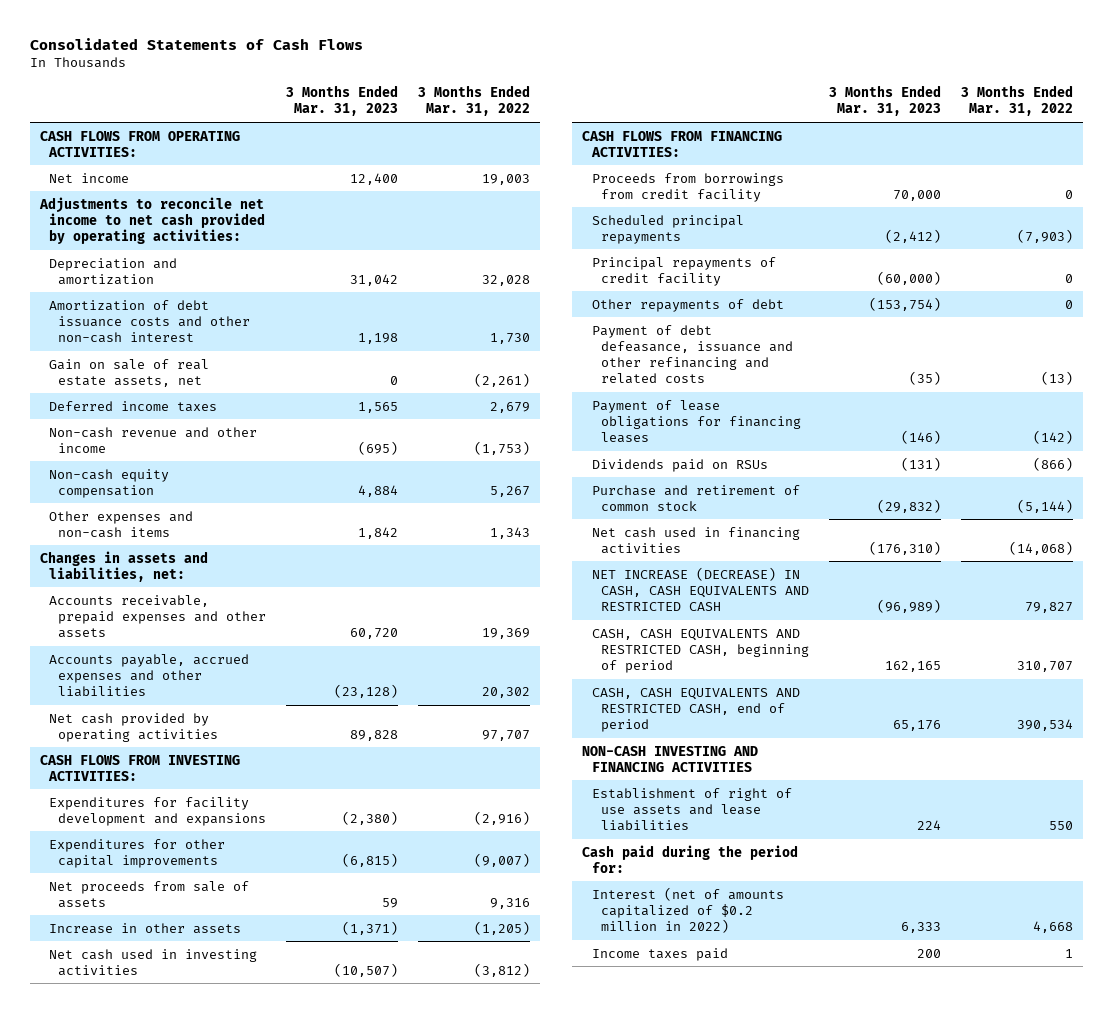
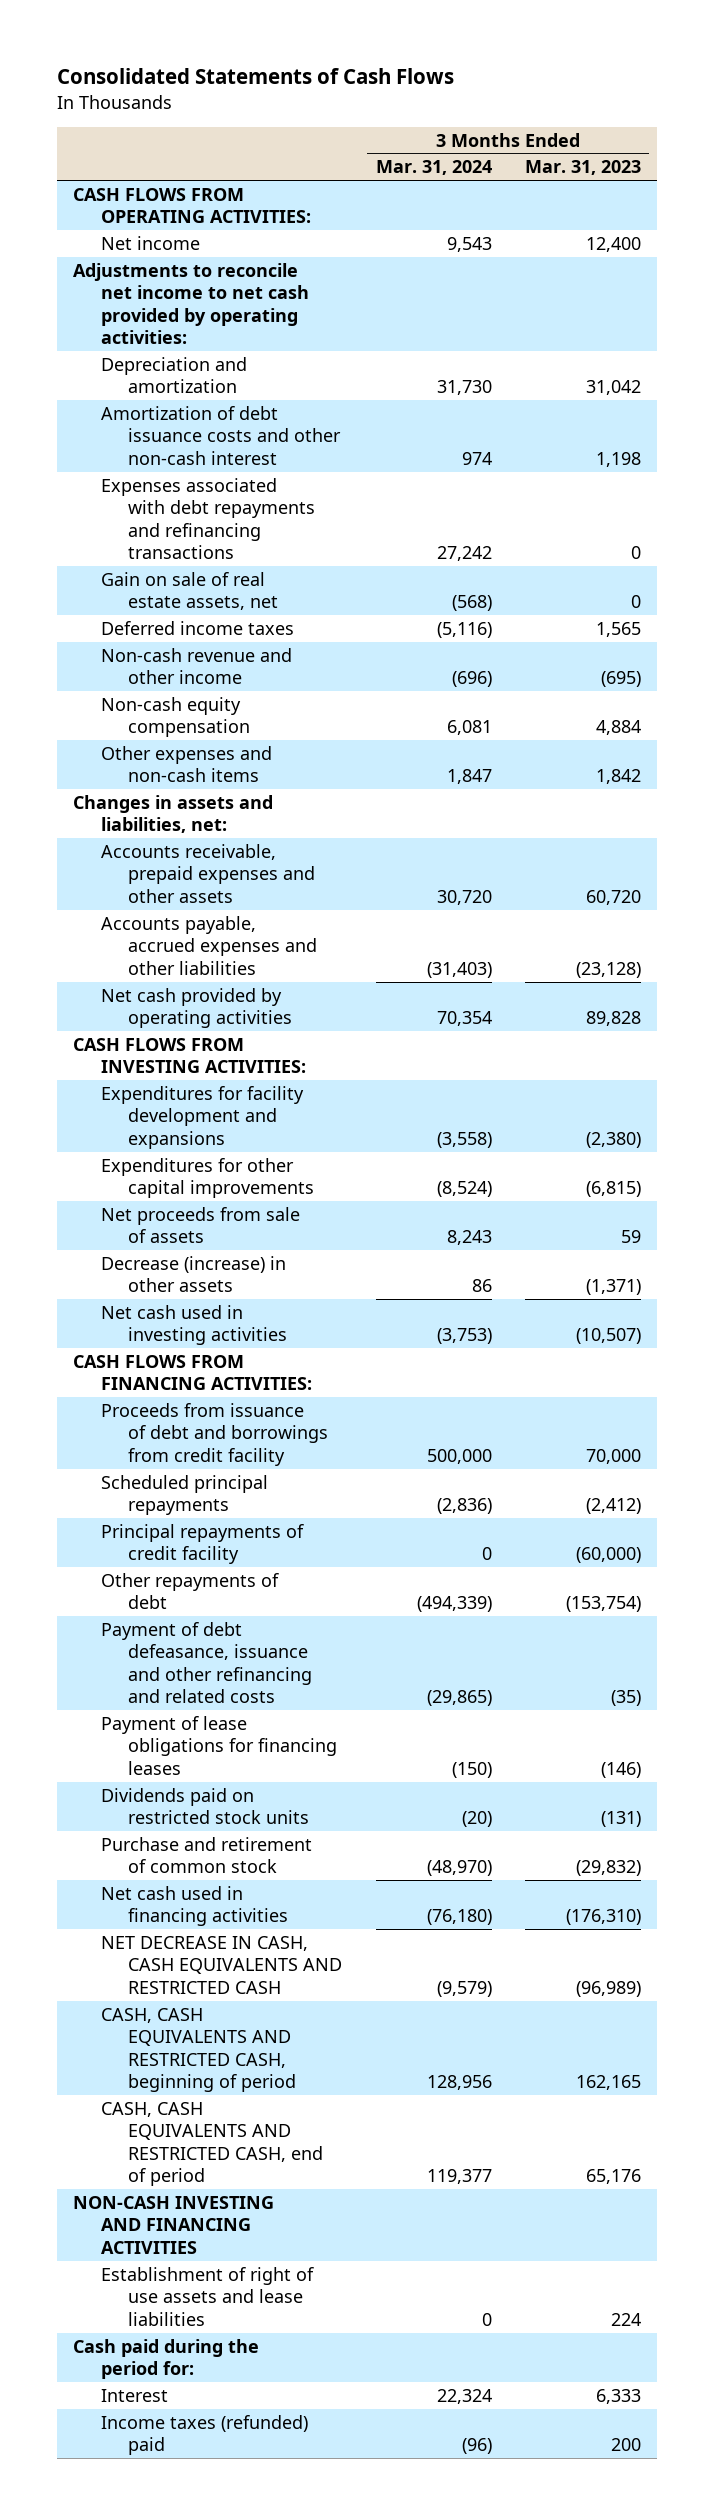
- | 3 Months Ended Mar. 31, 2023 | 3 Months Ended Mar. 31, 2022
+ | 3 Months Ended Mar. 31, 2024 | 3 Months Ended Mar. 31, 2023
+ Expenses associated with debt repayments and refinancing transactions | 27,242 | 0
- Increase in other assets | (1,371) | (1,205)
+ Decrease (increase) in other assets | 86 | (1,371)
- Proceeds from borrowings from credit facility | 70,000 | 0
+ Proceeds from issuance of debt and borrowings from credit facility | 500,000 | 70,000
- Dividends paid on RSUs | (131) | (866)
+ Dividends paid on restricted stock units | (20) | (131)
- NET INCREASE (DECREASE) IN CASH, CASH EQUIVALENTS AND RESTRICTED CASH | (96,989) | 79,827
+ NET DECREASE IN CASH, CASH EQUIVALENTS AND RESTRICTED CASH | (9,579) | (96,989)
- Interest (net of amounts capitalized of $0.2 million in 2022) | 6,333 | 4,668
- Income taxes paid | 200 | 1
+ Interest | 22,324 | 6,333
+ Income taxes (refunded) paid | (96) | 200

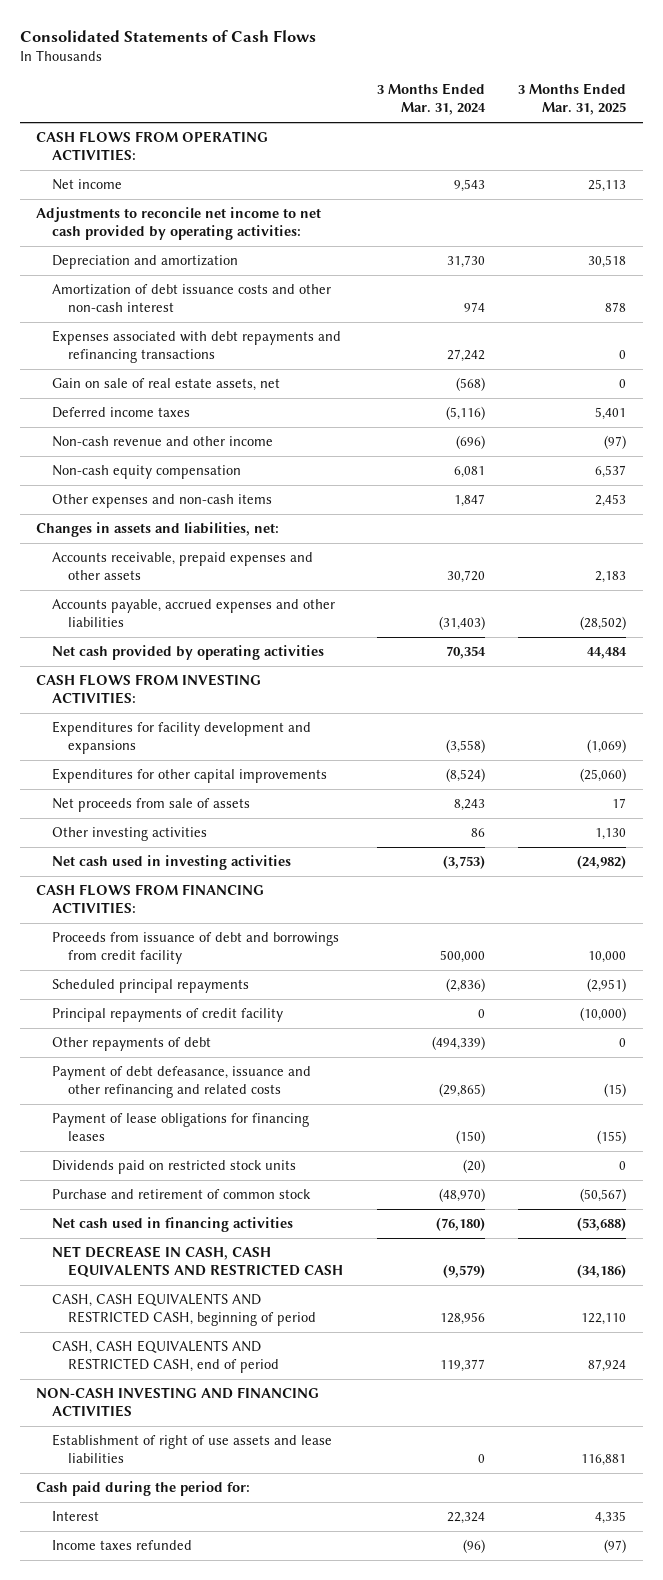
- | 3 Months Ended Mar. 31, 2024 | 3 Months Ended Mar. 31, 2023
+ | 3 Months Ended Mar. 31, 2024 | 3 Months Ended Mar. 31, 2025
- Decrease (increase) in other assets | 86 | (1,371)
+ Other investing activities | 86 | 1,130
- Income taxes (refunded) paid | (96) | 200
+ Income taxes refunded | (96) | (97)

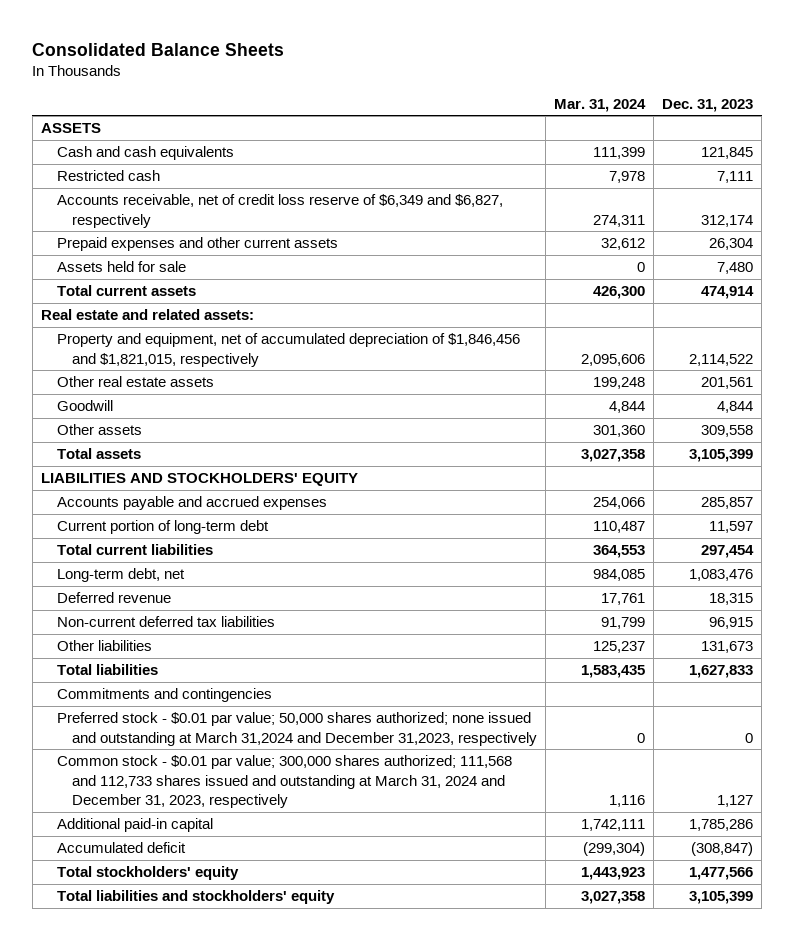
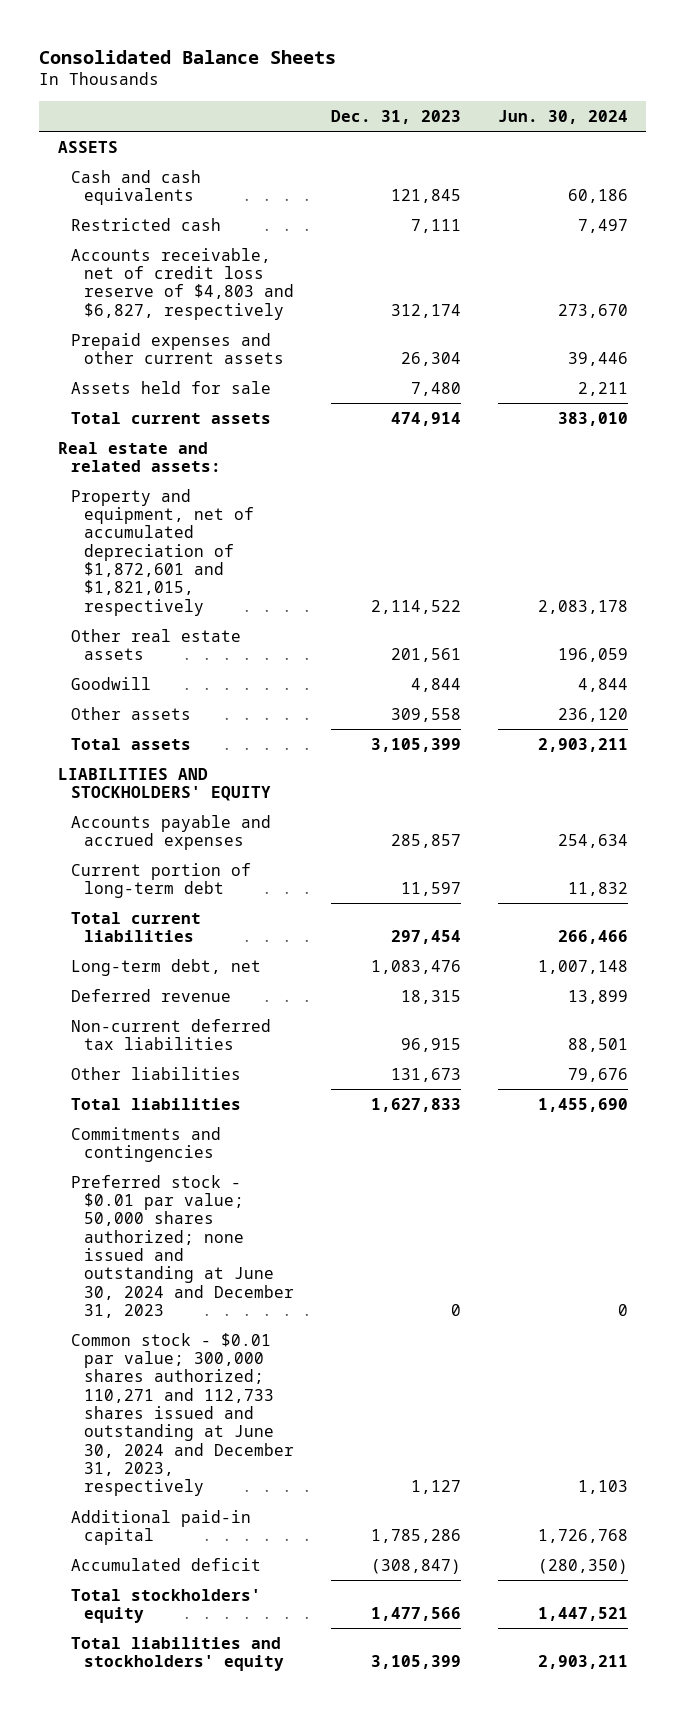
- | Mar. 31, 2024 | Dec. 31, 2023
+ | Dec. 31, 2023 | Jun. 30, 2024
- Accounts receivable, net of credit loss reserve of $6,349 and $6,827, respectively | 274,311 | 312,174
+ Accounts receivable, net of credit loss reserve of $4,803 and $6,827, respectively | 312,174 | 273,670
- Property and equipment, net of accumulated depreciation of $1,846,456 and $1,821,015, respectively | 2,095,606 | 2,114,522
+ Property and equipment, net of accumulated depreciation of $1,872,601 and $1,821,015, respectively | 2,114,522 | 2,083,178
- Preferred stock - $0.01 par value; 50,000 shares authorized; none issued and outstanding at March 31,2024 and December 31,2023, respectively | 0 | 0
- Common stock - $0.01 par value; 300,000 shares authorized; 111,568 and 112,733 shares issued and outstanding at March 31, 2024 and December 31, 2023, respectively | 1,116 | 1,127
+ Preferred stock - $0.01 par value; 50,000 shares authorized; none issued and outstanding at June 30, 2024 and December 31, 2023 | 0 | 0
+ Common stock - $0.01 par value; 300,000 shares authorized; 110,271 and 112,733 shares issued and outstanding at June 30, 2024 and December 31, 2023, respectively | 1,127 | 1,103

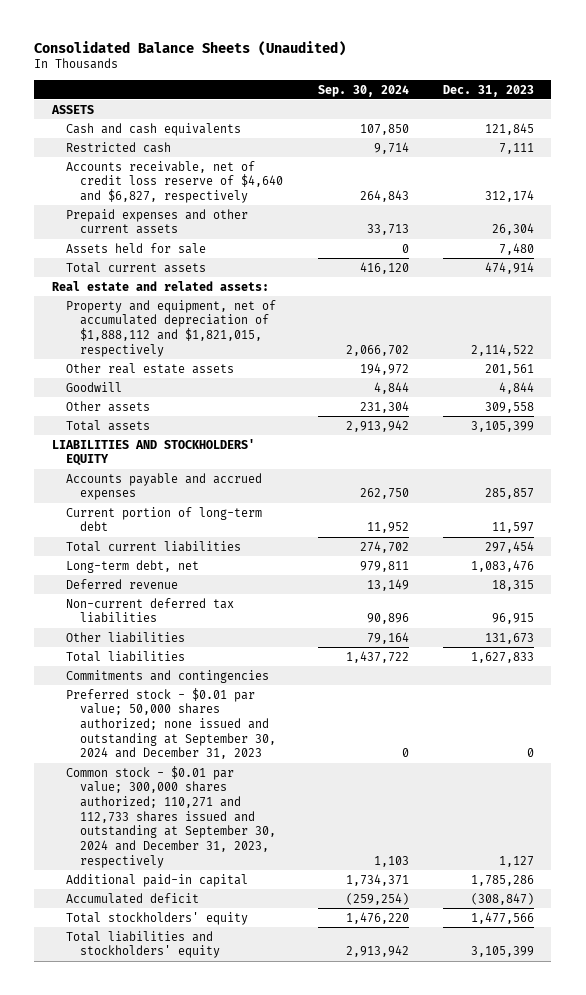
- Consolidated Balance Sheets
+ Consolidated Balance Sheets (Unaudited)
- | Dec. 31, 2023 | Jun. 30, 2024
+ | Sep. 30, 2024 | Dec. 31, 2023
- Accounts receivable, net of credit loss reserve of $4,803 and $6,827, respectively | 312,174 | 273,670
+ Accounts receivable, net of credit loss reserve of $4,640 and $6,827, respectively | 264,843 | 312,174
- Property and equipment, net of accumulated depreciation of $1,872,601 and $1,821,015, respectively | 2,114,522 | 2,083,178
+ Property and equipment, net of accumulated depreciation of $1,888,112 and $1,821,015, respectively | 2,066,702 | 2,114,522
- Preferred stock - $0.01 par value; 50,000 shares authorized; none issued and outstanding at June 30, 2024 and December 31, 2023 | 0 | 0
- Common stock - $0.01 par value; 300,000 shares authorized; 110,271 and 112,733 shares issued and outstanding at June 30, 2024 and December 31, 2023, respectively | 1,127 | 1,103
+ Preferred stock - $0.01 par value; 50,000 shares authorized; none issued and outstanding at September 30, 2024 and December 31, 2023 | 0 | 0
+ Common stock - $0.01 par value; 300,000 shares authorized; 110,271 and 112,733 shares issued and outstanding at September 30, 2024 and December 31, 2023, respectively | 1,103 | 1,127

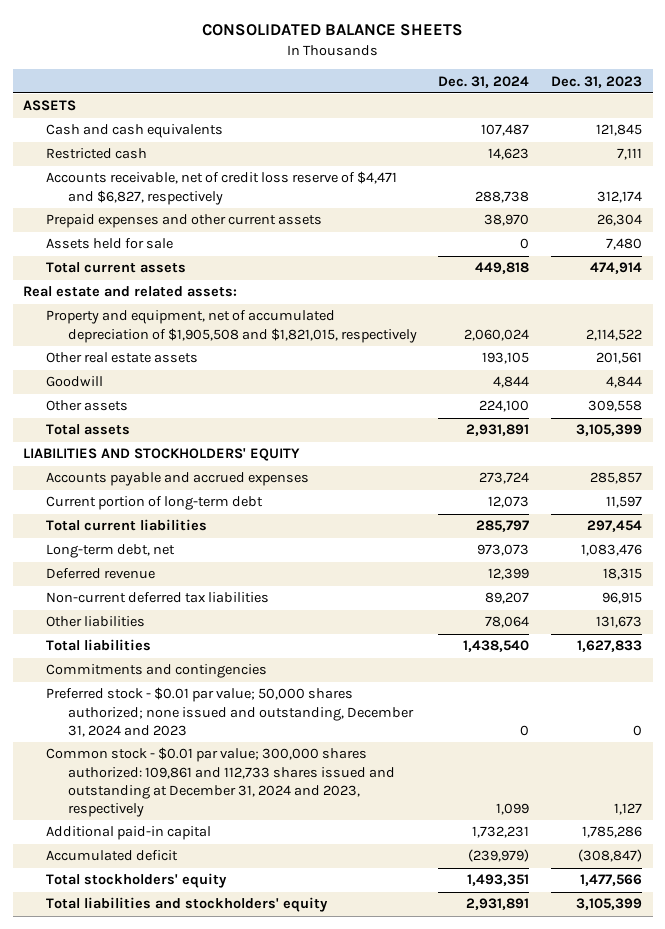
- Consolidated Balance Sheets (Unaudited)
+ CONSOLIDATED BALANCE SHEETS
- | Sep. 30, 2024 | Dec. 31, 2023
+ | Dec. 31, 2024 | Dec. 31, 2023
- Accounts receivable, net of credit loss reserve of $4,640 and $6,827, respectively | 264,843 | 312,174
+ Accounts receivable, net of credit loss reserve of $4,471 and $6,827, respectively | 288,738 | 312,174
- Property and equipment, net of accumulated depreciation of $1,888,112 and $1,821,015, respectively | 2,066,702 | 2,114,522
+ Property and equipment, net of accumulated depreciation of $1,905,508 and $1,821,015, respectively | 2,060,024 | 2,114,522
- Preferred stock - $0.01 par value; 50,000 shares authorized; none issued and outstanding at September 30, 2024 and December 31, 2023 | 0 | 0
- Common stock - $0.01 par value; 300,000 shares authorized; 110,271 and 112,733 shares issued and outstanding at September 30, 2024 and December 31, 2023, respectively | 1,103 | 1,127
+ Preferred stock - $0.01 par value; 50,000 shares authorized; none issued and outstanding, December 31, 2024 and 2023 | 0 | 0
+ Common stock - $0.01 par value; 300,000 shares authorized: 109,861 and 112,733 shares issued and outstanding at December 31, 2024 and 2023, respectively | 1,099 | 1,127

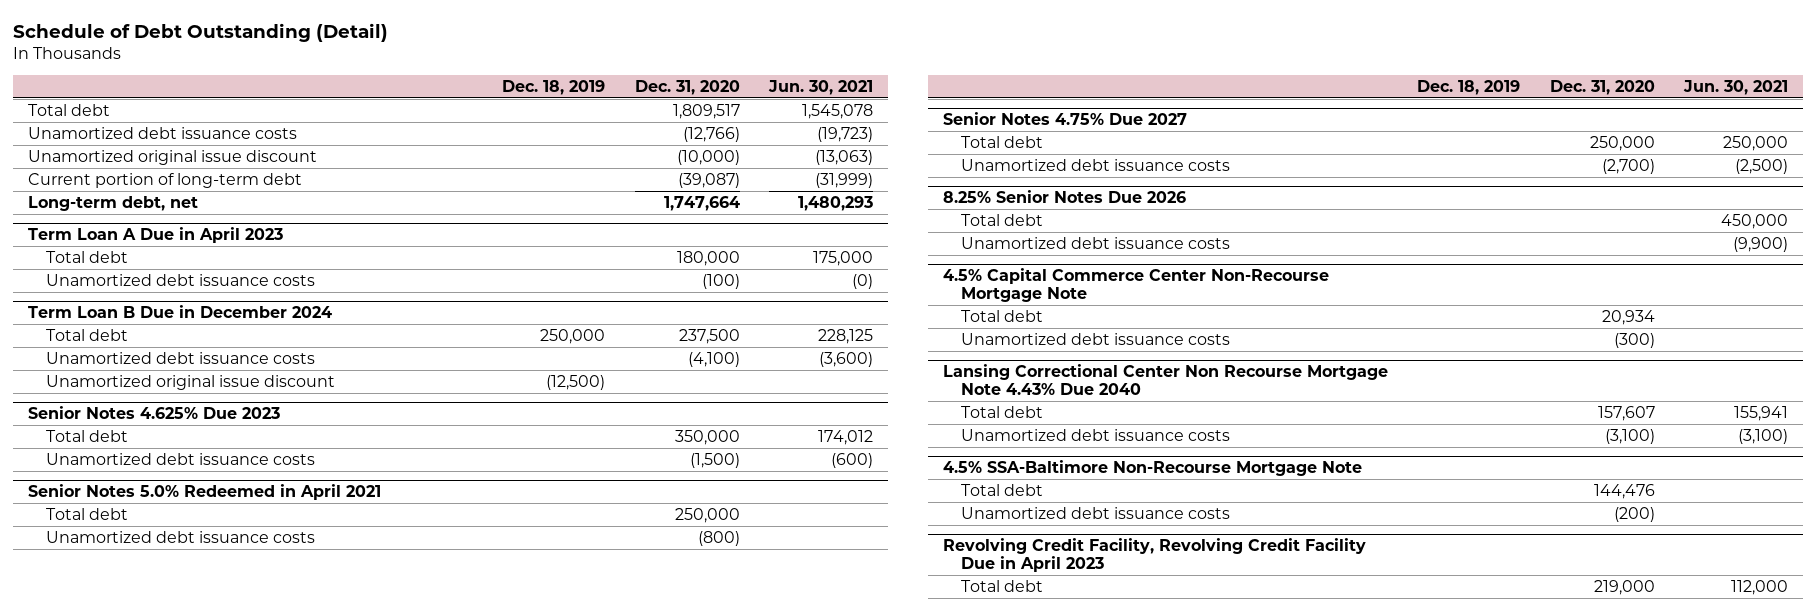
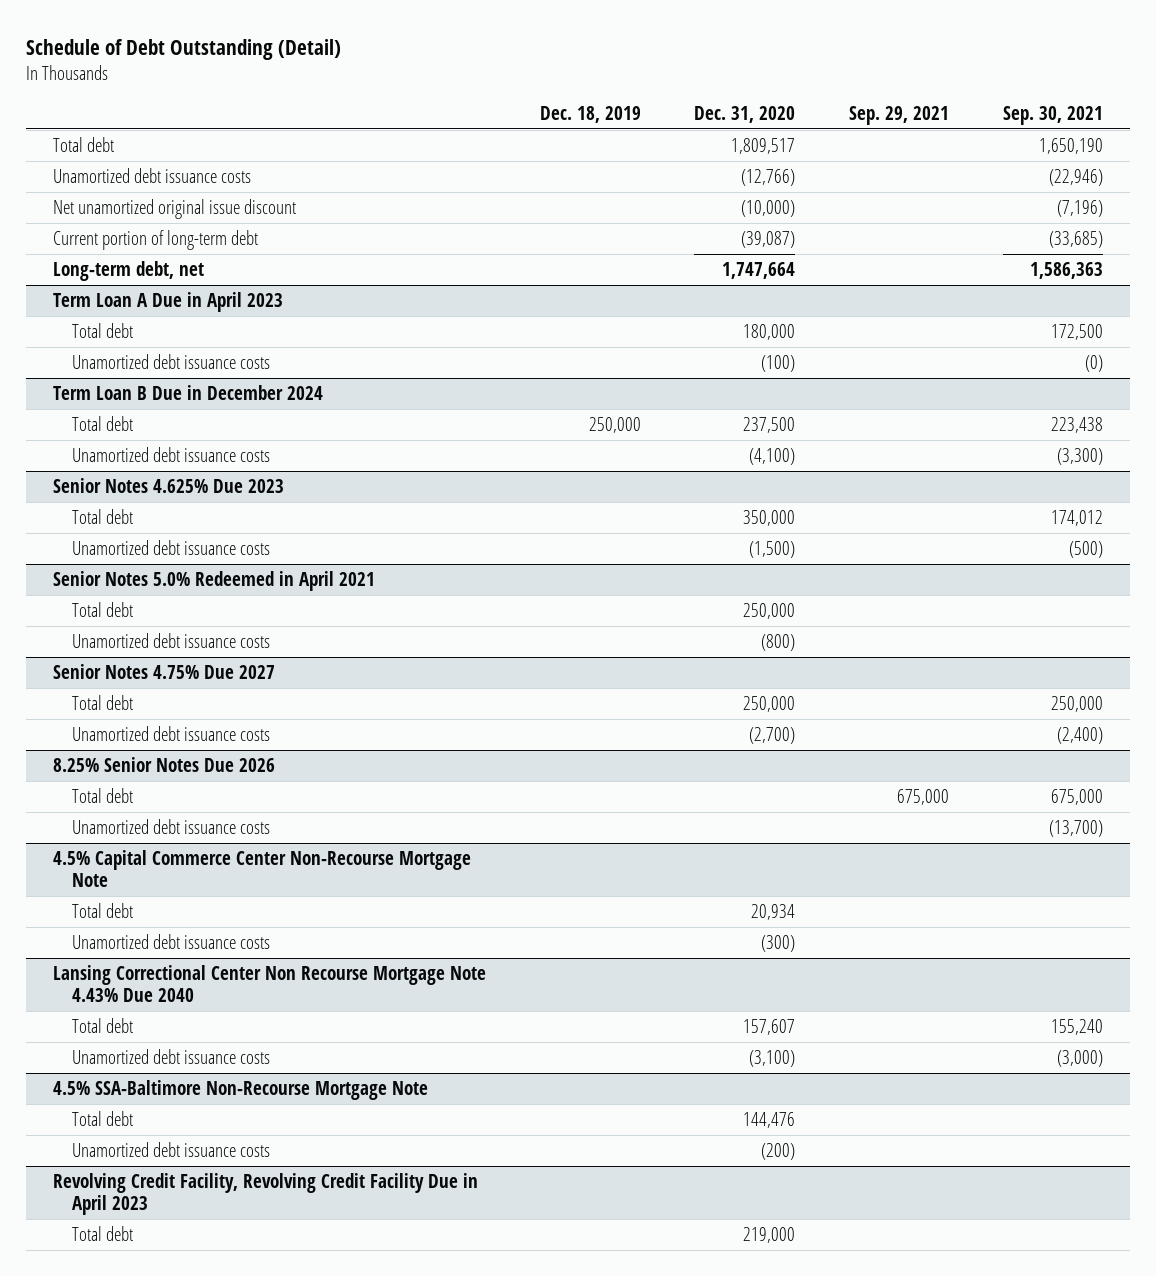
- | Dec. 18, 2019 | Dec. 31, 2020 | Jun. 30, 2021
+ | Dec. 18, 2019 | Dec. 31, 2020 | Sep. 29, 2021 | Sep. 30, 2021
- Unamortized original issue discount | | (10,000) | (13,063)
+ Net unamortized original issue discount | | (10,000) | | (7,196)
@ Term Loan B Due in December 2024
- Unamortized original issue discount | (12,500) | |

